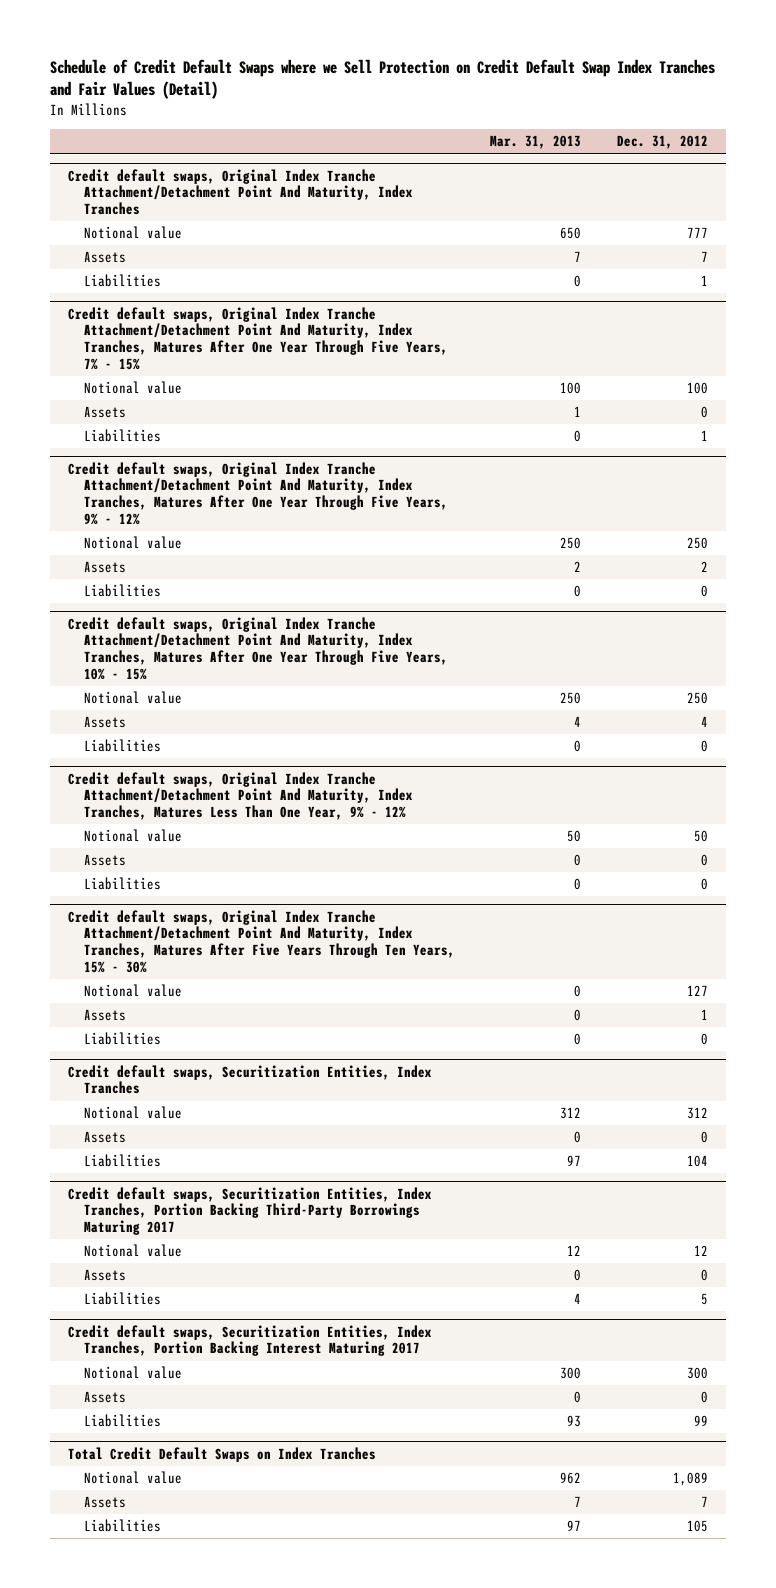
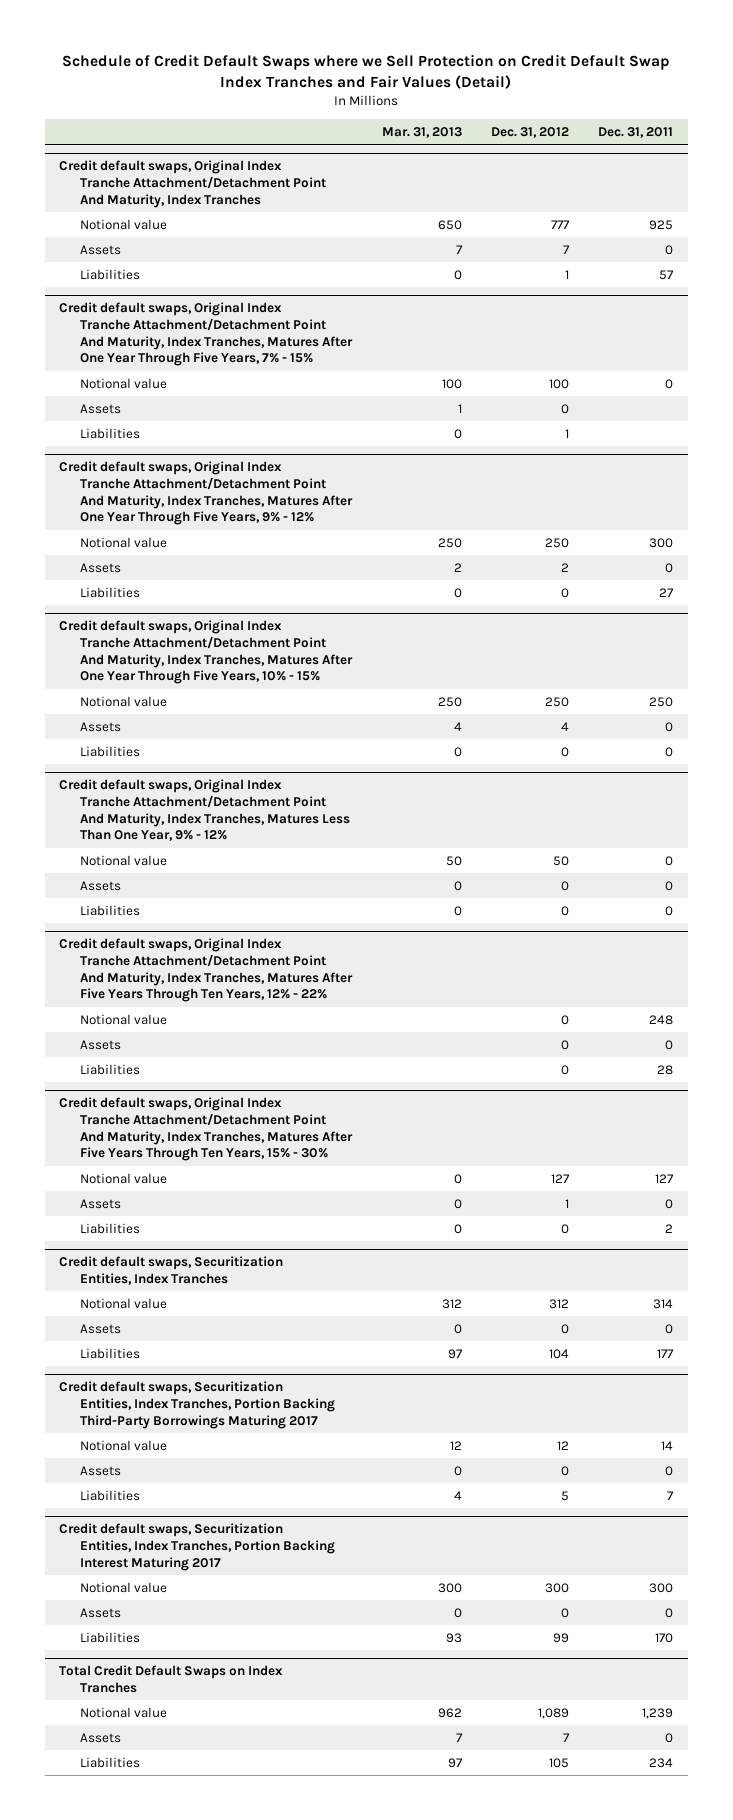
- | Mar. 31, 2013 | Dec. 31, 2012
+ | Mar. 31, 2013 | Dec. 31, 2012 | Dec. 31, 2011
+ Credit default swaps, Original Index Tranche Attachment/Detachment Point And Maturity, Index Tranches, Matures After Five Years Through Ten Years, 12% - 22%
+ Notional value | | 0 | 248
+ Assets | | 0 | 0
+ Liabilities | | 0 | 28

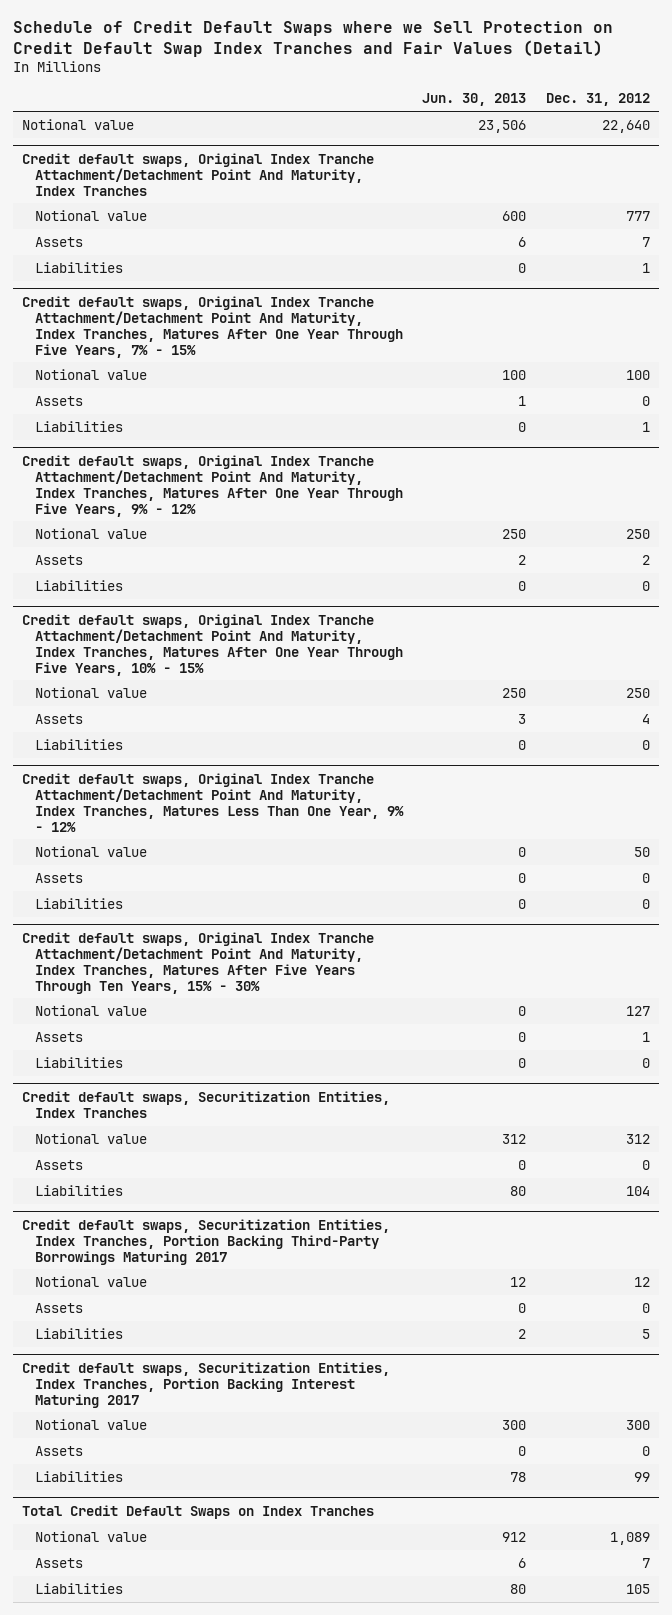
- | Mar. 31, 2013 | Dec. 31, 2012 | Dec. 31, 2011
+ | Jun. 30, 2013 | Dec. 31, 2012
+ Notional value | 23,506 | 22,640
- Credit default swaps, Original Index Tranche Attachment/Detachment Point And Maturity, Index Tranches, Matures After Five Years Through Ten Years, 12% - 22%
- Notional value | | 0 | 248
- Assets | | 0 | 0
- Liabilities | | 0 | 28

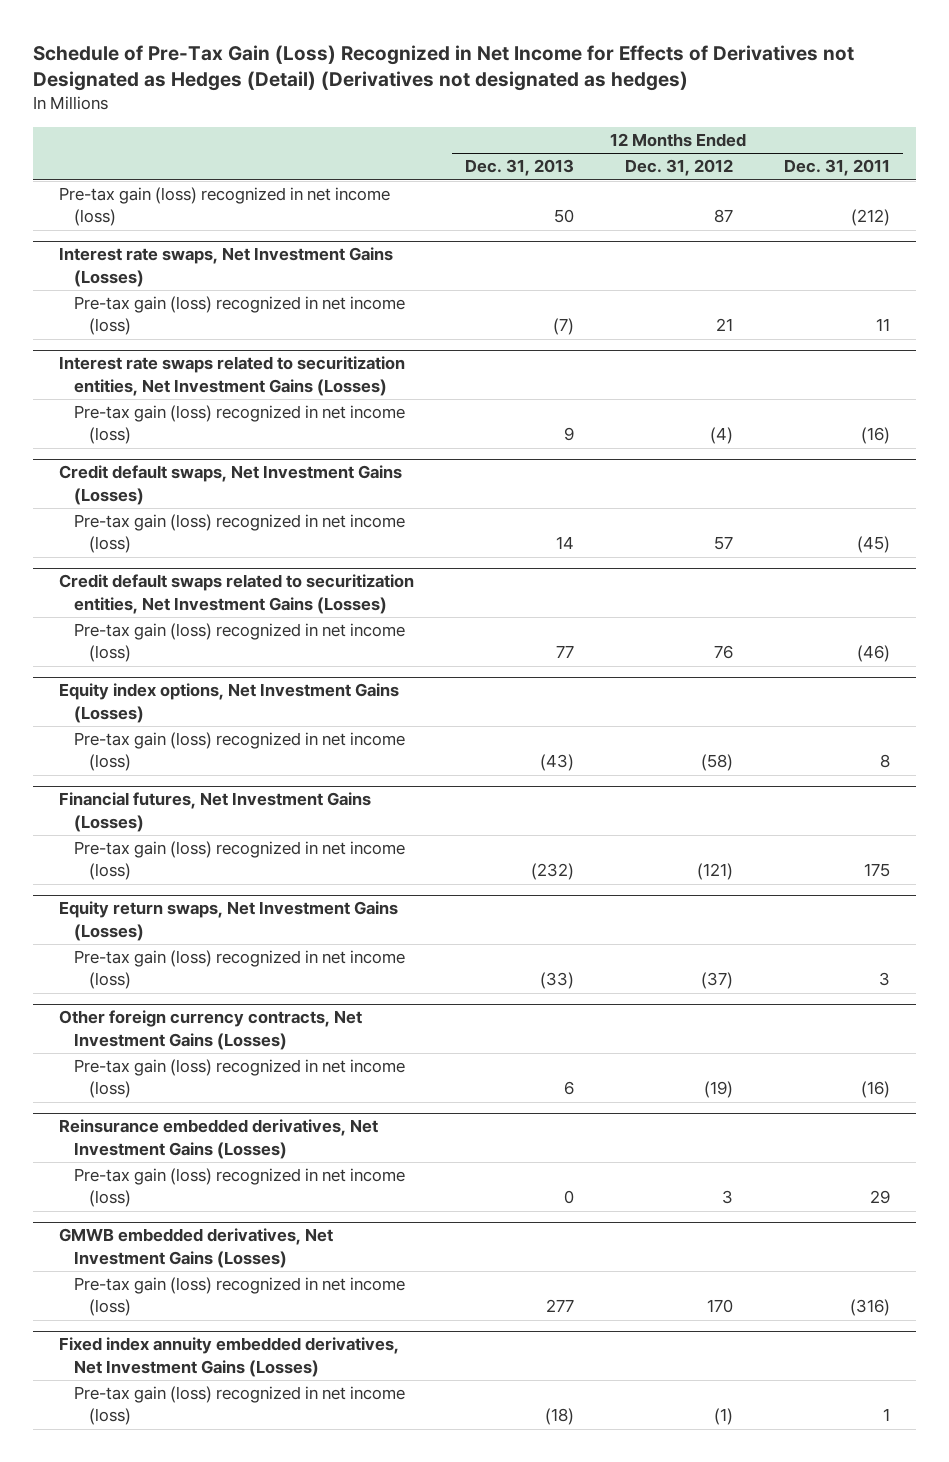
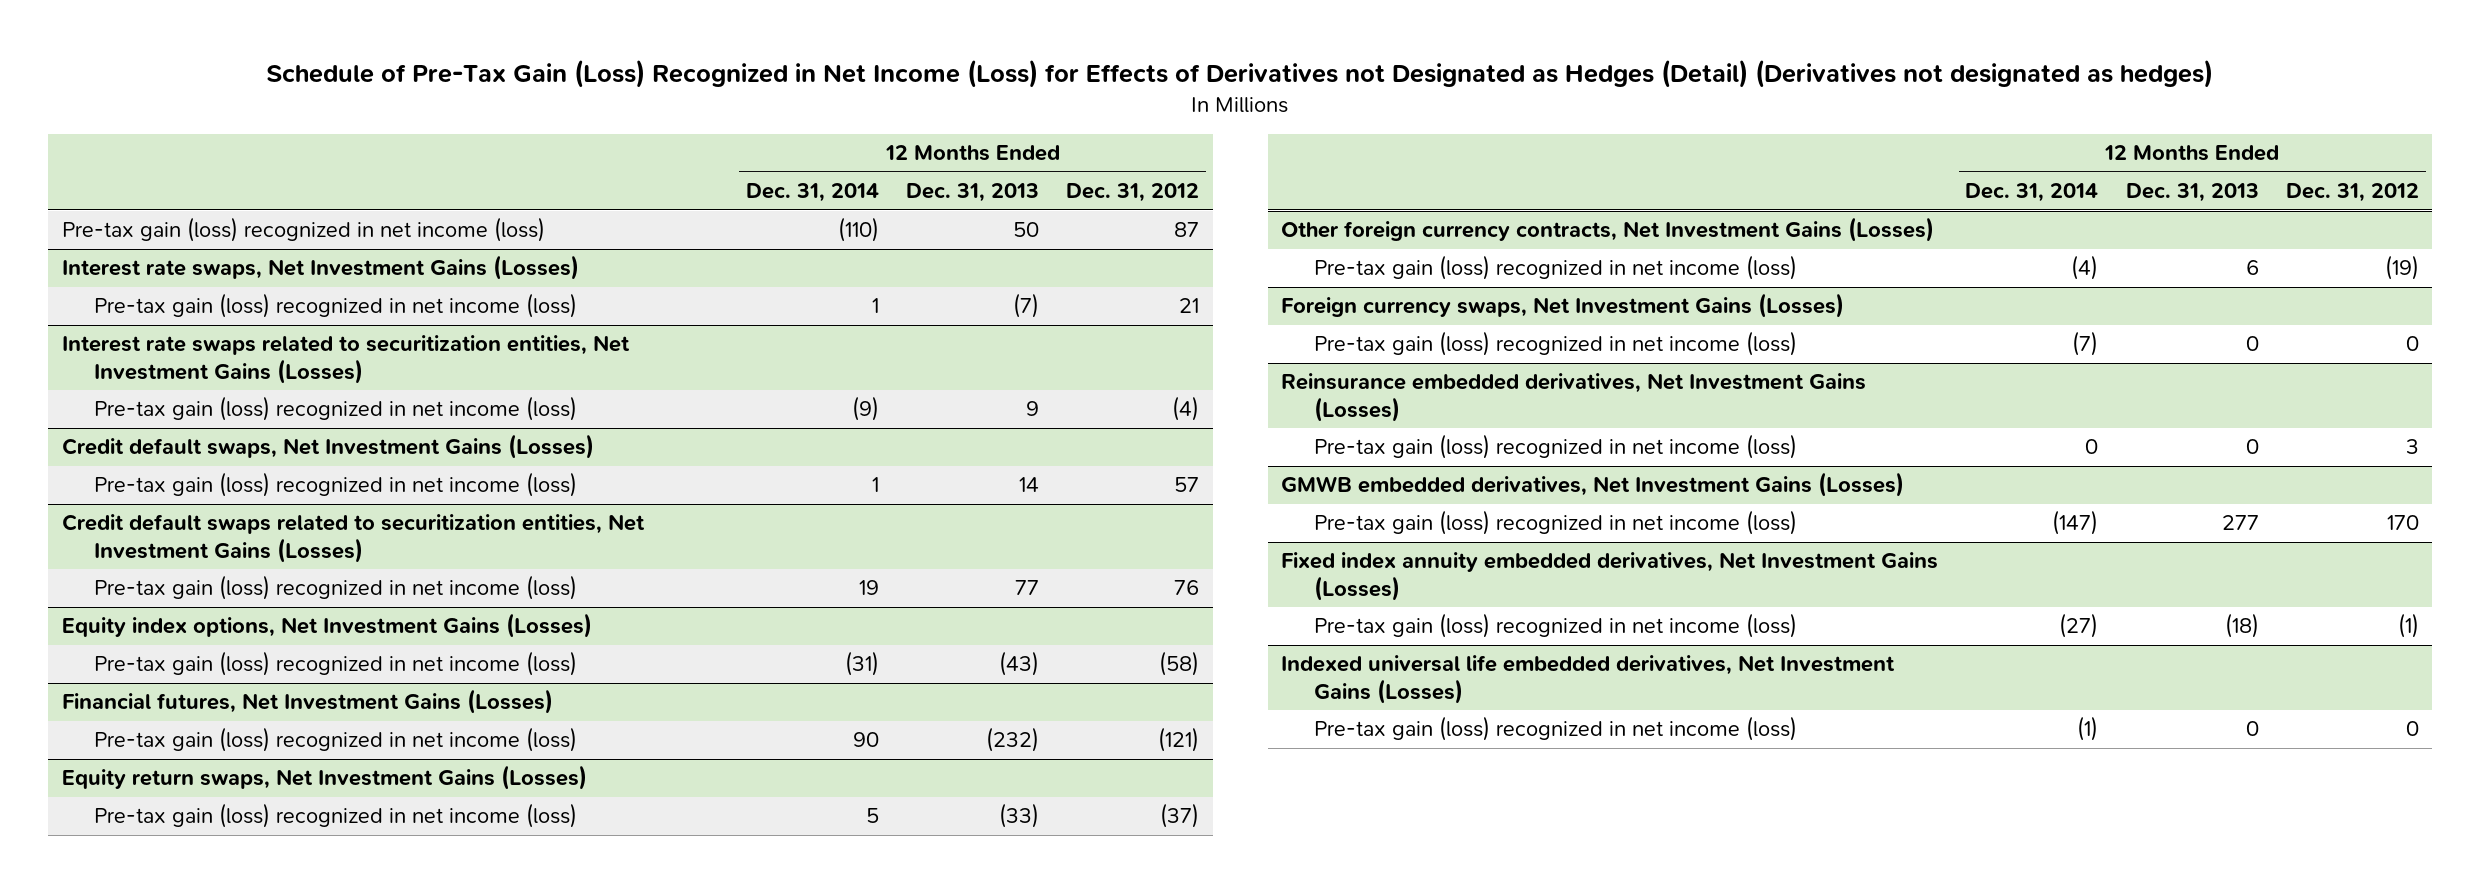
- Schedule of Pre-Tax Gain (Loss) Recognized in Net Income for Effects of Derivatives not Designated as Hedges (Detail) (Derivatives not designated as hedges)
+ Schedule of Pre-Tax Gain (Loss) Recognized in Net Income (Loss) for Effects of Derivatives not Designated as Hedges (Detail) (Derivatives not designated as hedges)
- | 12 Months Ended Dec. 31, 2013 | 12 Months Ended Dec. 31, 2012 | 12 Months Ended Dec. 31, 2011
+ | 12 Months Ended Dec. 31, 2014 | 12 Months Ended Dec. 31, 2013 | 12 Months Ended Dec. 31, 2012
+ Foreign currency swaps, Net Investment Gains (Losses)
+ Pre-tax gain (loss) recognized in net income (loss) | (7) | 0 | 0
+ Indexed universal life embedded derivatives, Net Investment Gains (Losses)
+ Pre-tax gain (loss) recognized in net income (loss) | (1) | 0 | 0

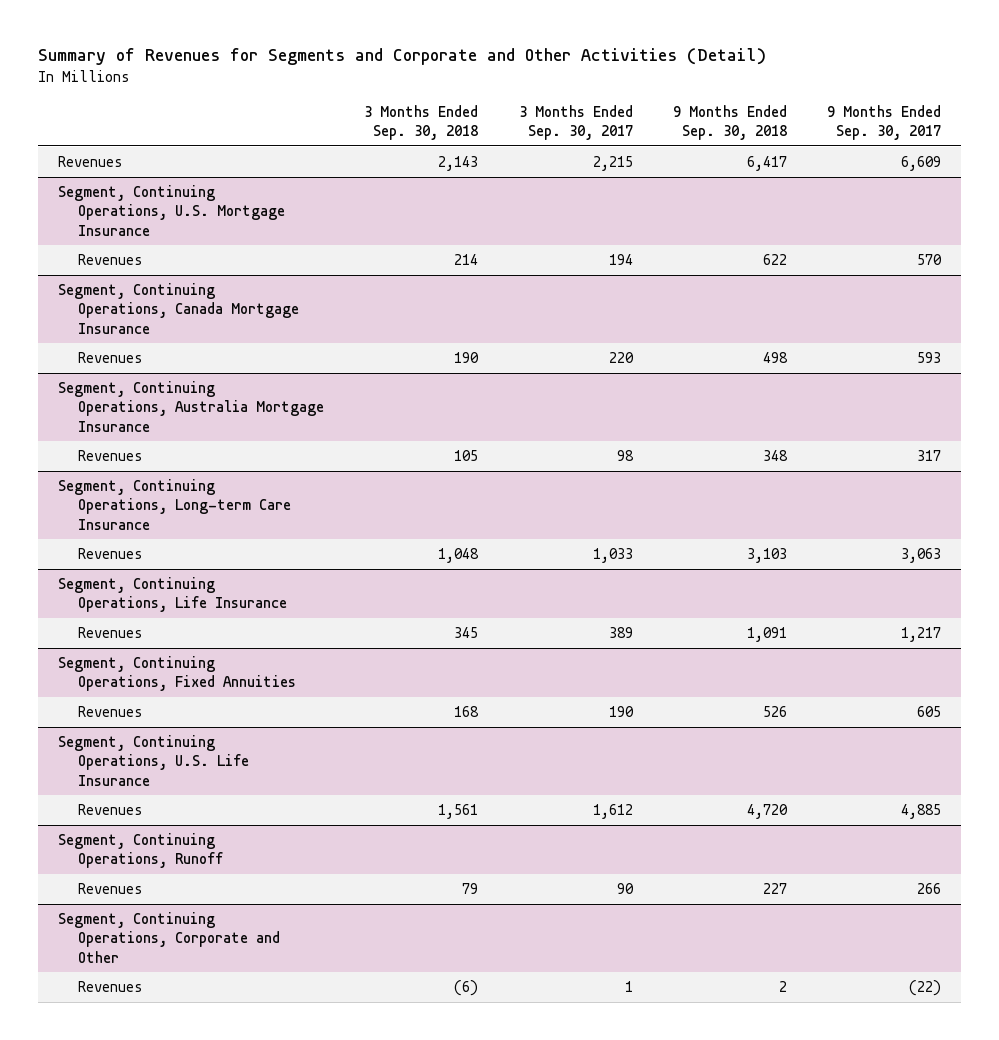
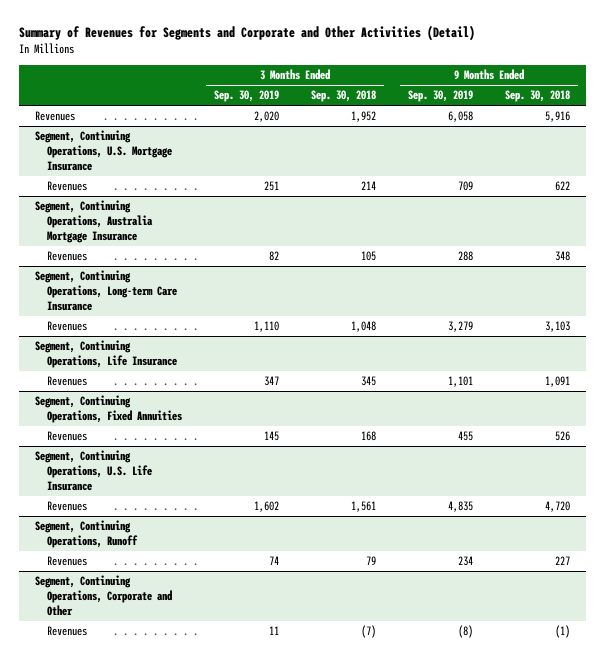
- | 3 Months Ended Sep. 30, 2018 | 3 Months Ended Sep. 30, 2017 | 9 Months Ended Sep. 30, 2018 | 9 Months Ended Sep. 30, 2017
+ | 3 Months Ended Sep. 30, 2019 | 3 Months Ended Sep. 30, 2018 | 9 Months Ended Sep. 30, 2019 | 9 Months Ended Sep. 30, 2018
- Revenues | 2,143 | 2,215 | 6,417 | 6,609
+ Revenues | 2,020 | 1,952 | 6,058 | 5,916
- Segment, Continuing Operations, Canada Mortgage Insurance
- Revenues | 190 | 220 | 498 | 593
@ Segment, Continuing Operations, Corporate and Other
- Revenues | (6) | 1 | 2 | (22)
+ Revenues | 11 | (7) | (8) | (1)

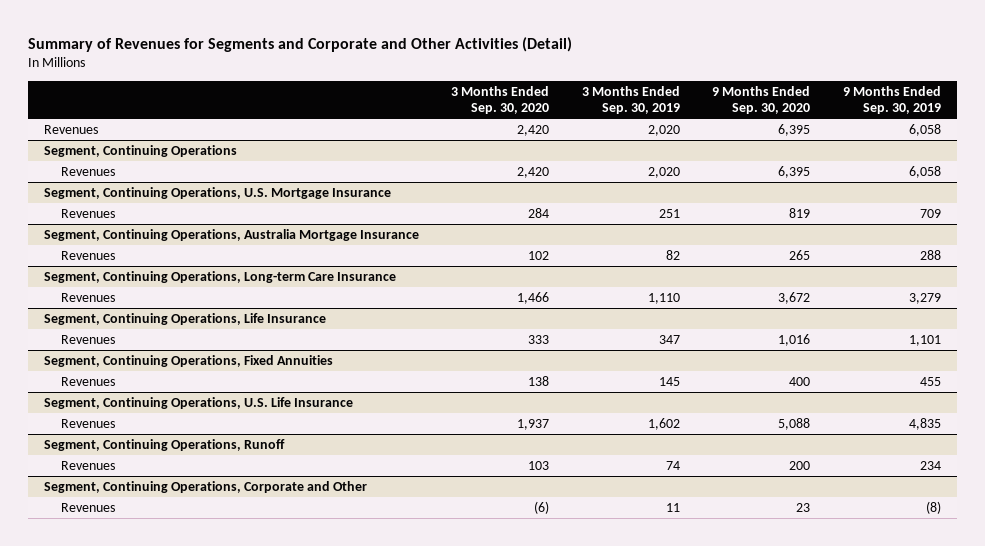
- | 3 Months Ended Sep. 30, 2019 | 3 Months Ended Sep. 30, 2018 | 9 Months Ended Sep. 30, 2019 | 9 Months Ended Sep. 30, 2018
+ | 3 Months Ended Sep. 30, 2020 | 3 Months Ended Sep. 30, 2019 | 9 Months Ended Sep. 30, 2020 | 9 Months Ended Sep. 30, 2019
+ Segment, Continuing Operations
+ Revenues | 2,420 | 2,020 | 6,395 | 6,058

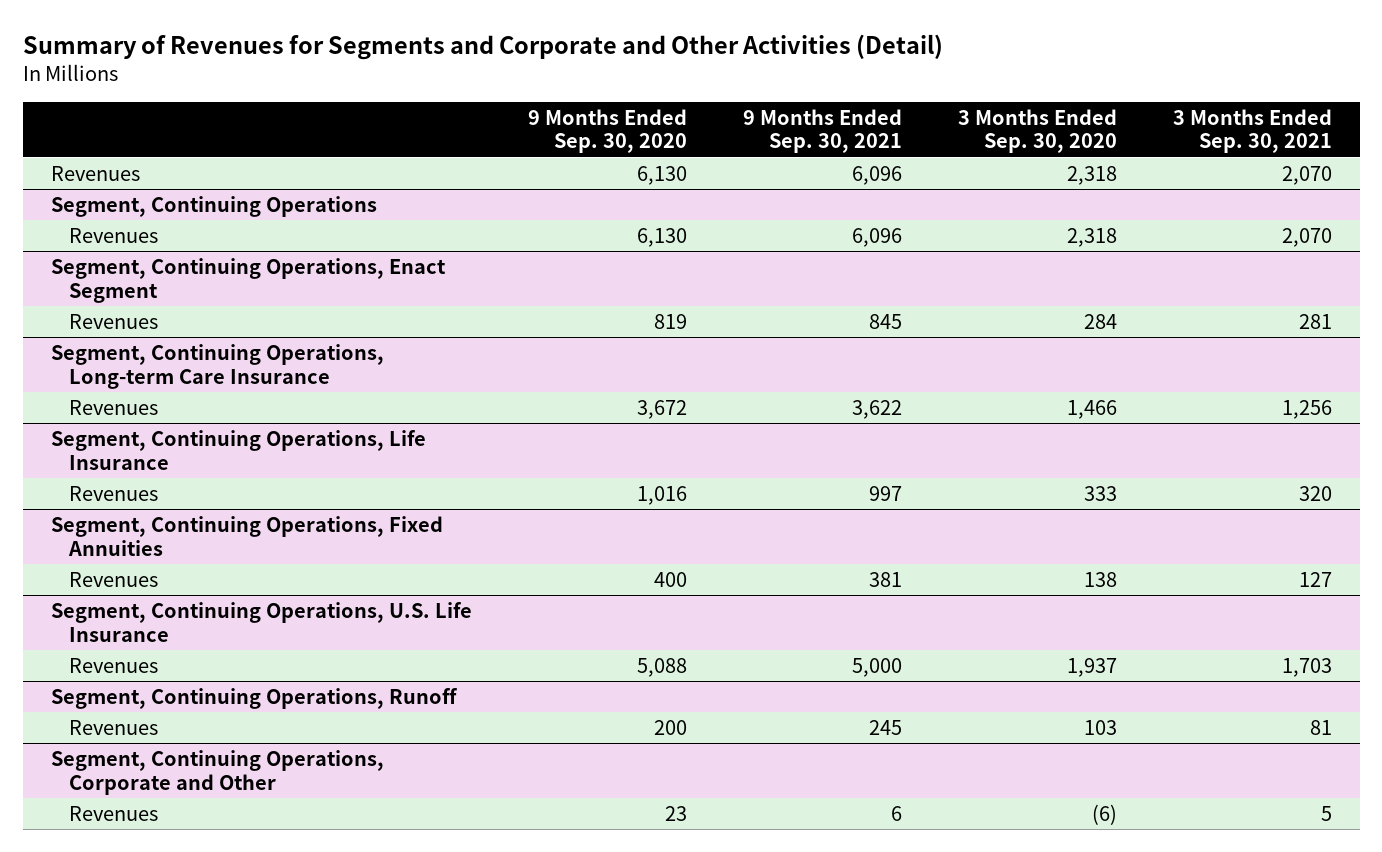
- | 3 Months Ended Sep. 30, 2020 | 3 Months Ended Sep. 30, 2019 | 9 Months Ended Sep. 30, 2020 | 9 Months Ended Sep. 30, 2019
+ | 9 Months Ended Sep. 30, 2020 | 9 Months Ended Sep. 30, 2021 | 3 Months Ended Sep. 30, 2020 | 3 Months Ended Sep. 30, 2021
- Revenues | 2,420 | 2,020 | 6,395 | 6,058
+ Revenues | 6,130 | 6,096 | 2,318 | 2,070
@ Segment, Continuing Operations
- Revenues | 2,420 | 2,020 | 6,395 | 6,058
- Segment, Continuing Operations, U.S. Mortgage Insurance
@ Segment, Continuing Operations
+ Revenues | 6,130 | 6,096 | 2,318 | 2,070
+ Segment, Continuing Operations, Enact Segment
- Segment, Continuing Operations, Australia Mortgage Insurance
- Revenues | 102 | 82 | 265 | 288

